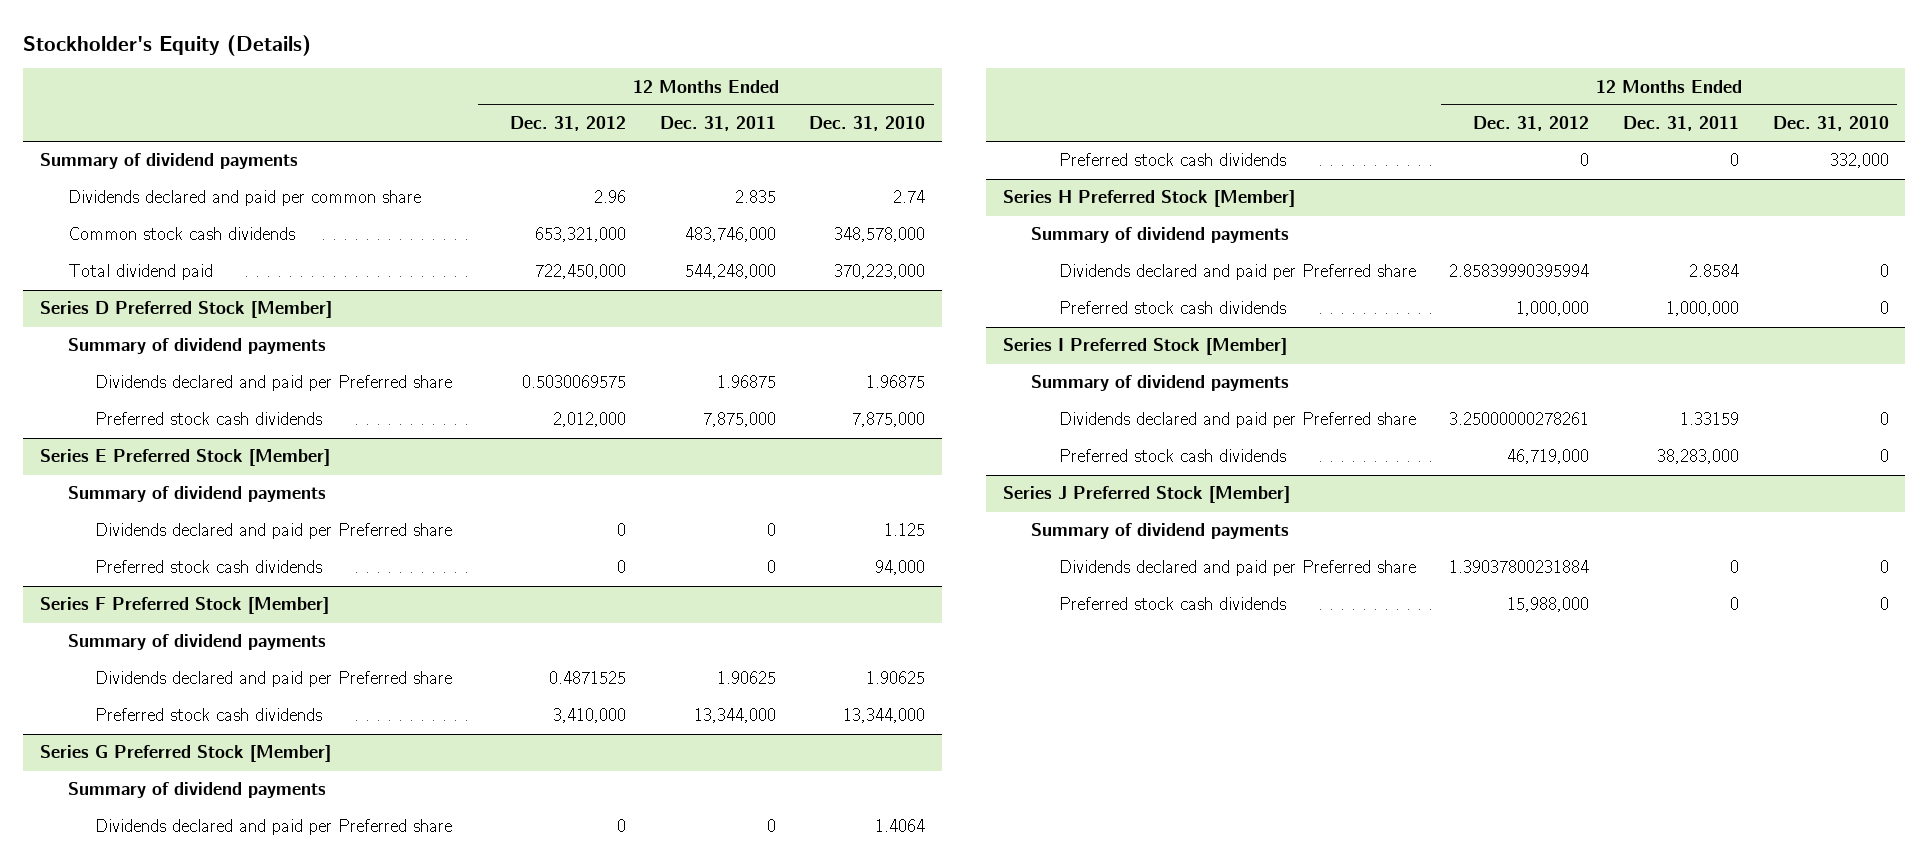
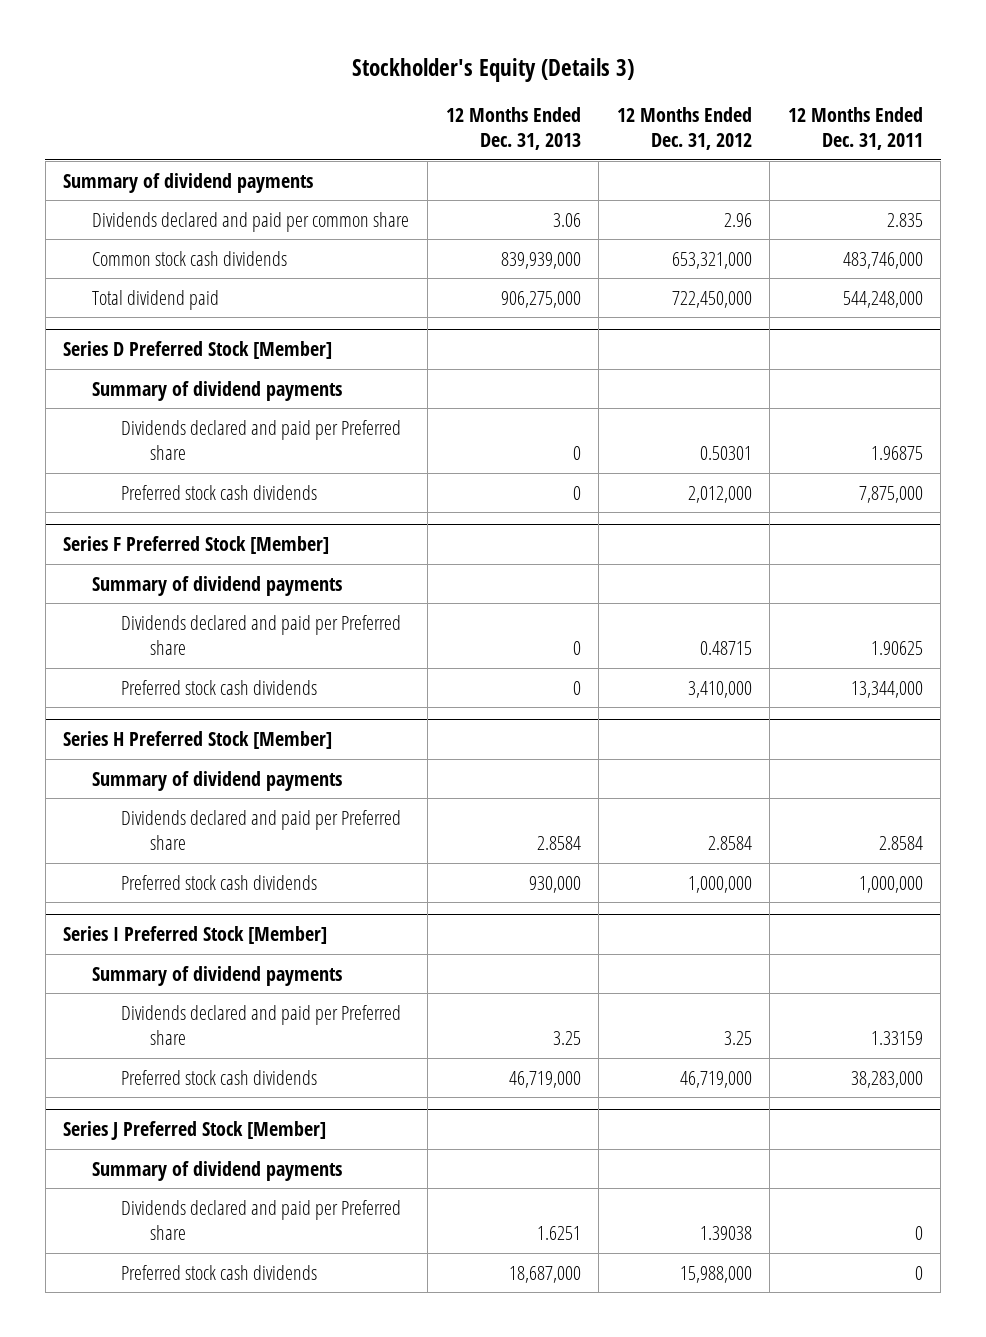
- Stockholder's Equity (Details)
+ Stockholder's Equity (Details 3)
- | 12 Months Ended Dec. 31, 2012 | 12 Months Ended Dec. 31, 2011 | 12 Months Ended Dec. 31, 2010
+ | 12 Months Ended Dec. 31, 2013 | 12 Months Ended Dec. 31, 2012 | 12 Months Ended Dec. 31, 2011
@ Series D Preferred Stock [Member]
- Dividends declared and paid per Preferred share | 0.5030069575 | 1.96875 | 1.96875
+ Dividends declared and paid per Preferred share | 0 | 0.50301 | 1.96875
- Series E Preferred Stock [Member]
- Summary of dividend payments
- Dividends declared and paid per Preferred share | 0 | 0 | 1.125
- Preferred stock cash dividends | 0 | 0 | 94,000
@ Series F Preferred Stock [Member]
- Dividends declared and paid per Preferred share | 0.4871525 | 1.90625 | 1.90625
+ Dividends declared and paid per Preferred share | 0 | 0.48715 | 1.90625
- Series G Preferred Stock [Member]
- Summary of dividend payments
- Dividends declared and paid per Preferred share | 0 | 0 | 1.4064
- Preferred stock cash dividends | 0 | 0 | 332,000
@ Series H Preferred Stock [Member]
- Dividends declared and paid per Preferred share | 2.85839990395994 | 2.8584 | 0
+ Dividends declared and paid per Preferred share | 2.8584 | 2.8584 | 2.8584
@ Series I Preferred Stock [Member]
- Dividends declared and paid per Preferred share | 3.25000000278261 | 1.33159 | 0
+ Dividends declared and paid per Preferred share | 3.25 | 3.25 | 1.33159
@ Series J Preferred Stock [Member]
- Dividends declared and paid per Preferred share | 1.39037800231884 | 0 | 0
+ Dividends declared and paid per Preferred share | 1.6251 | 1.39038 | 0

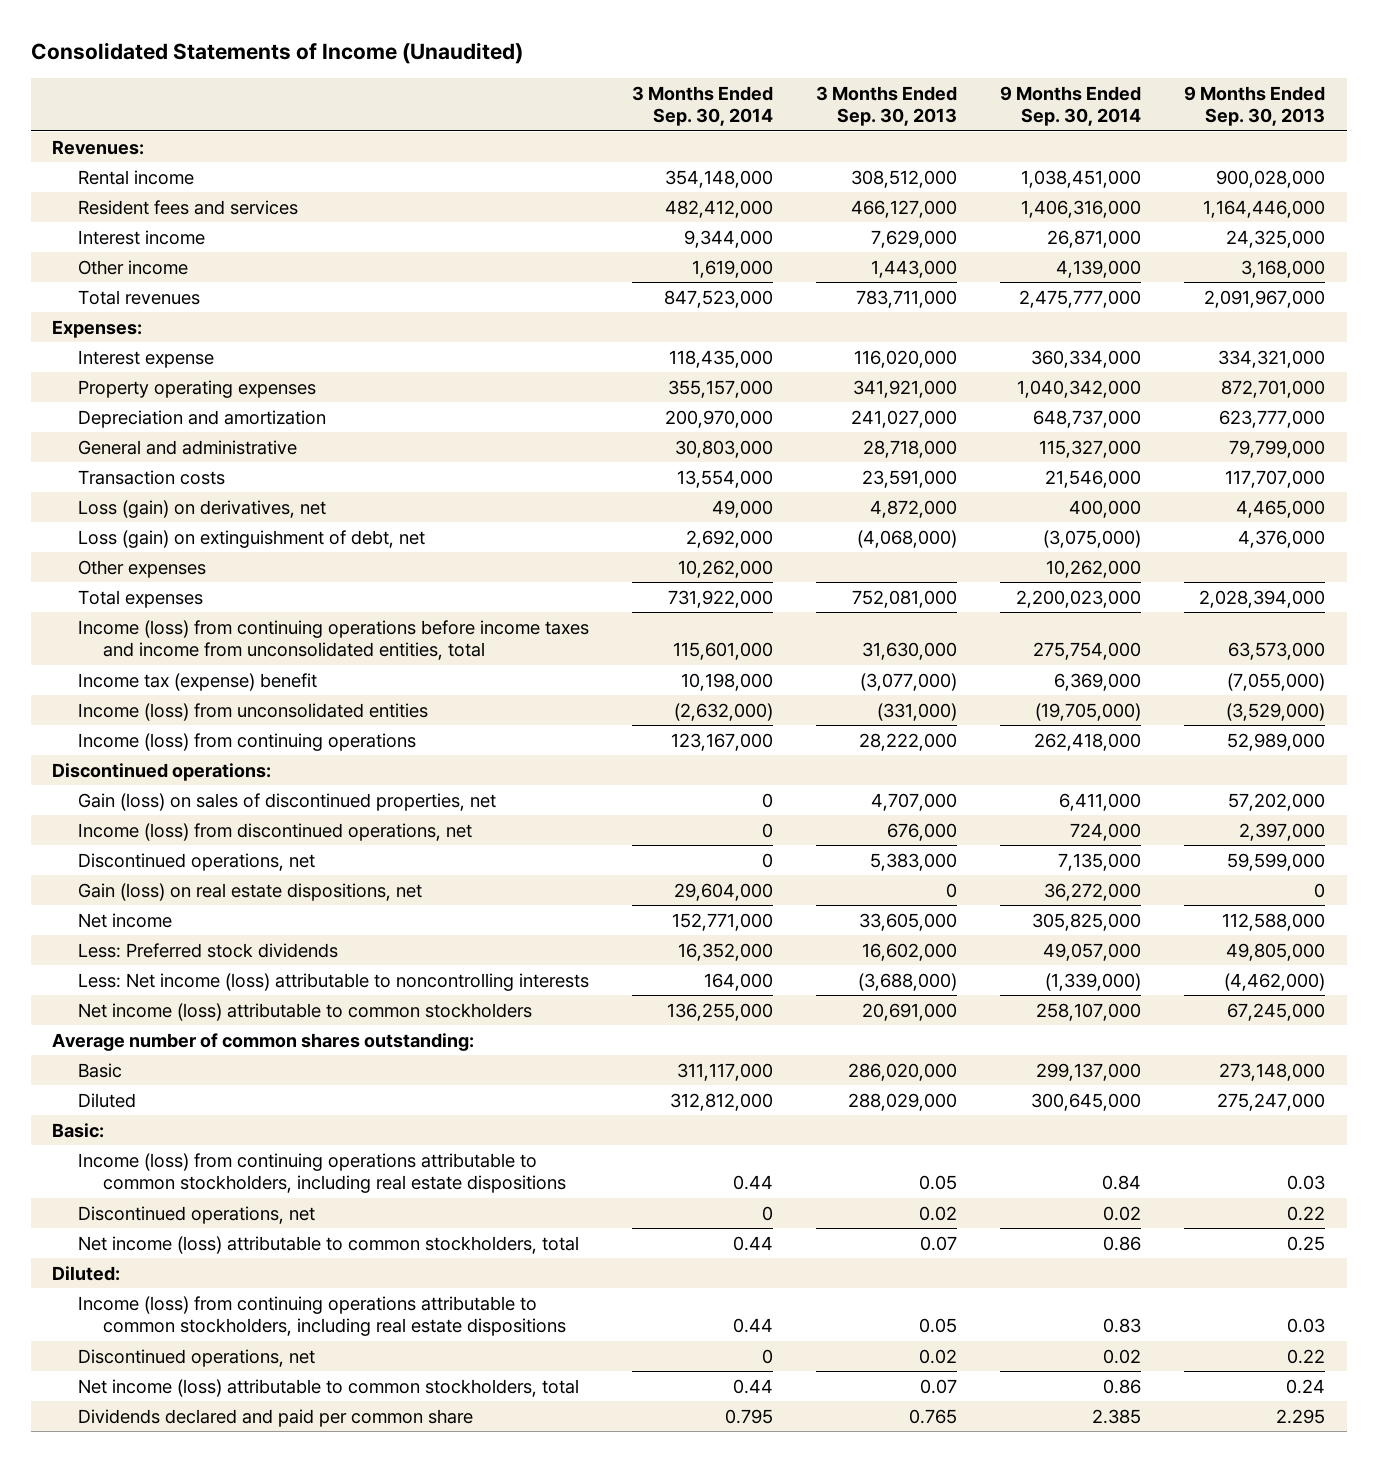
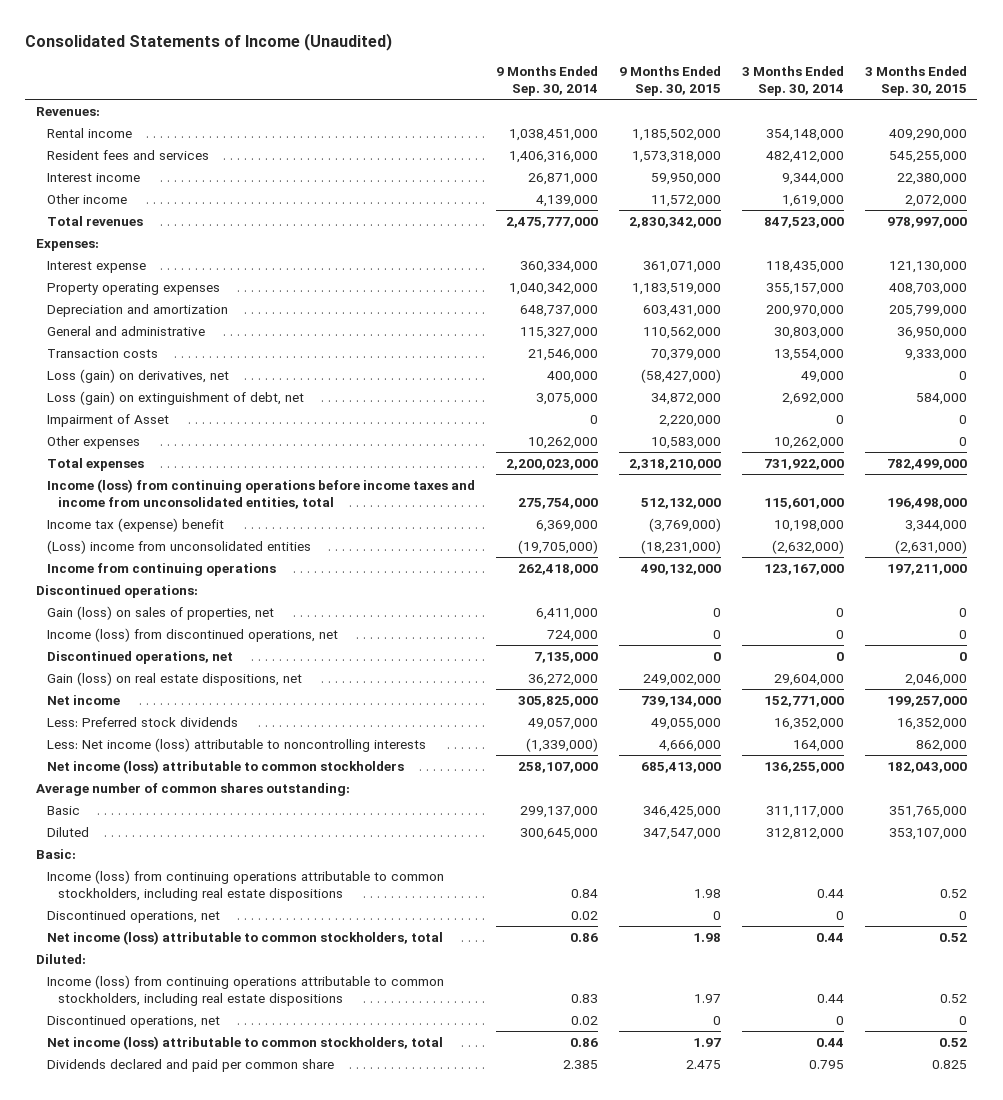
- | 3 Months Ended Sep. 30, 2014 | 3 Months Ended Sep. 30, 2013 | 9 Months Ended Sep. 30, 2014 | 9 Months Ended Sep. 30, 2013
+ | 9 Months Ended Sep. 30, 2014 | 9 Months Ended Sep. 30, 2015 | 3 Months Ended Sep. 30, 2014 | 3 Months Ended Sep. 30, 2015
- Loss (gain) on extinguishment of debt, net | 2,692,000 | (4,068,000) | (3,075,000) | 4,376,000
+ Loss (gain) on extinguishment of debt, net | 3,075,000 | 34,872,000 | 2,692,000 | 584,000
+ Impairment of Asset | 0 | 2,220,000 | 0 | 0
- Income (loss) from unconsolidated entities | (2,632,000) | (331,000) | (19,705,000) | (3,529,000)
- Income (loss) from continuing operations | 123,167,000 | 28,222,000 | 262,418,000 | 52,989,000
+ (Loss) income from unconsolidated entities | (19,705,000) | (18,231,000) | (2,632,000) | (2,631,000)
+ Income from continuing operations | 262,418,000 | 490,132,000 | 123,167,000 | 197,211,000
- Gain (loss) on sales of discontinued properties, net | 0 | 4,707,000 | 6,411,000 | 57,202,000
+ Gain (loss) on sales of properties, net | 6,411,000 | 0 | 0 | 0

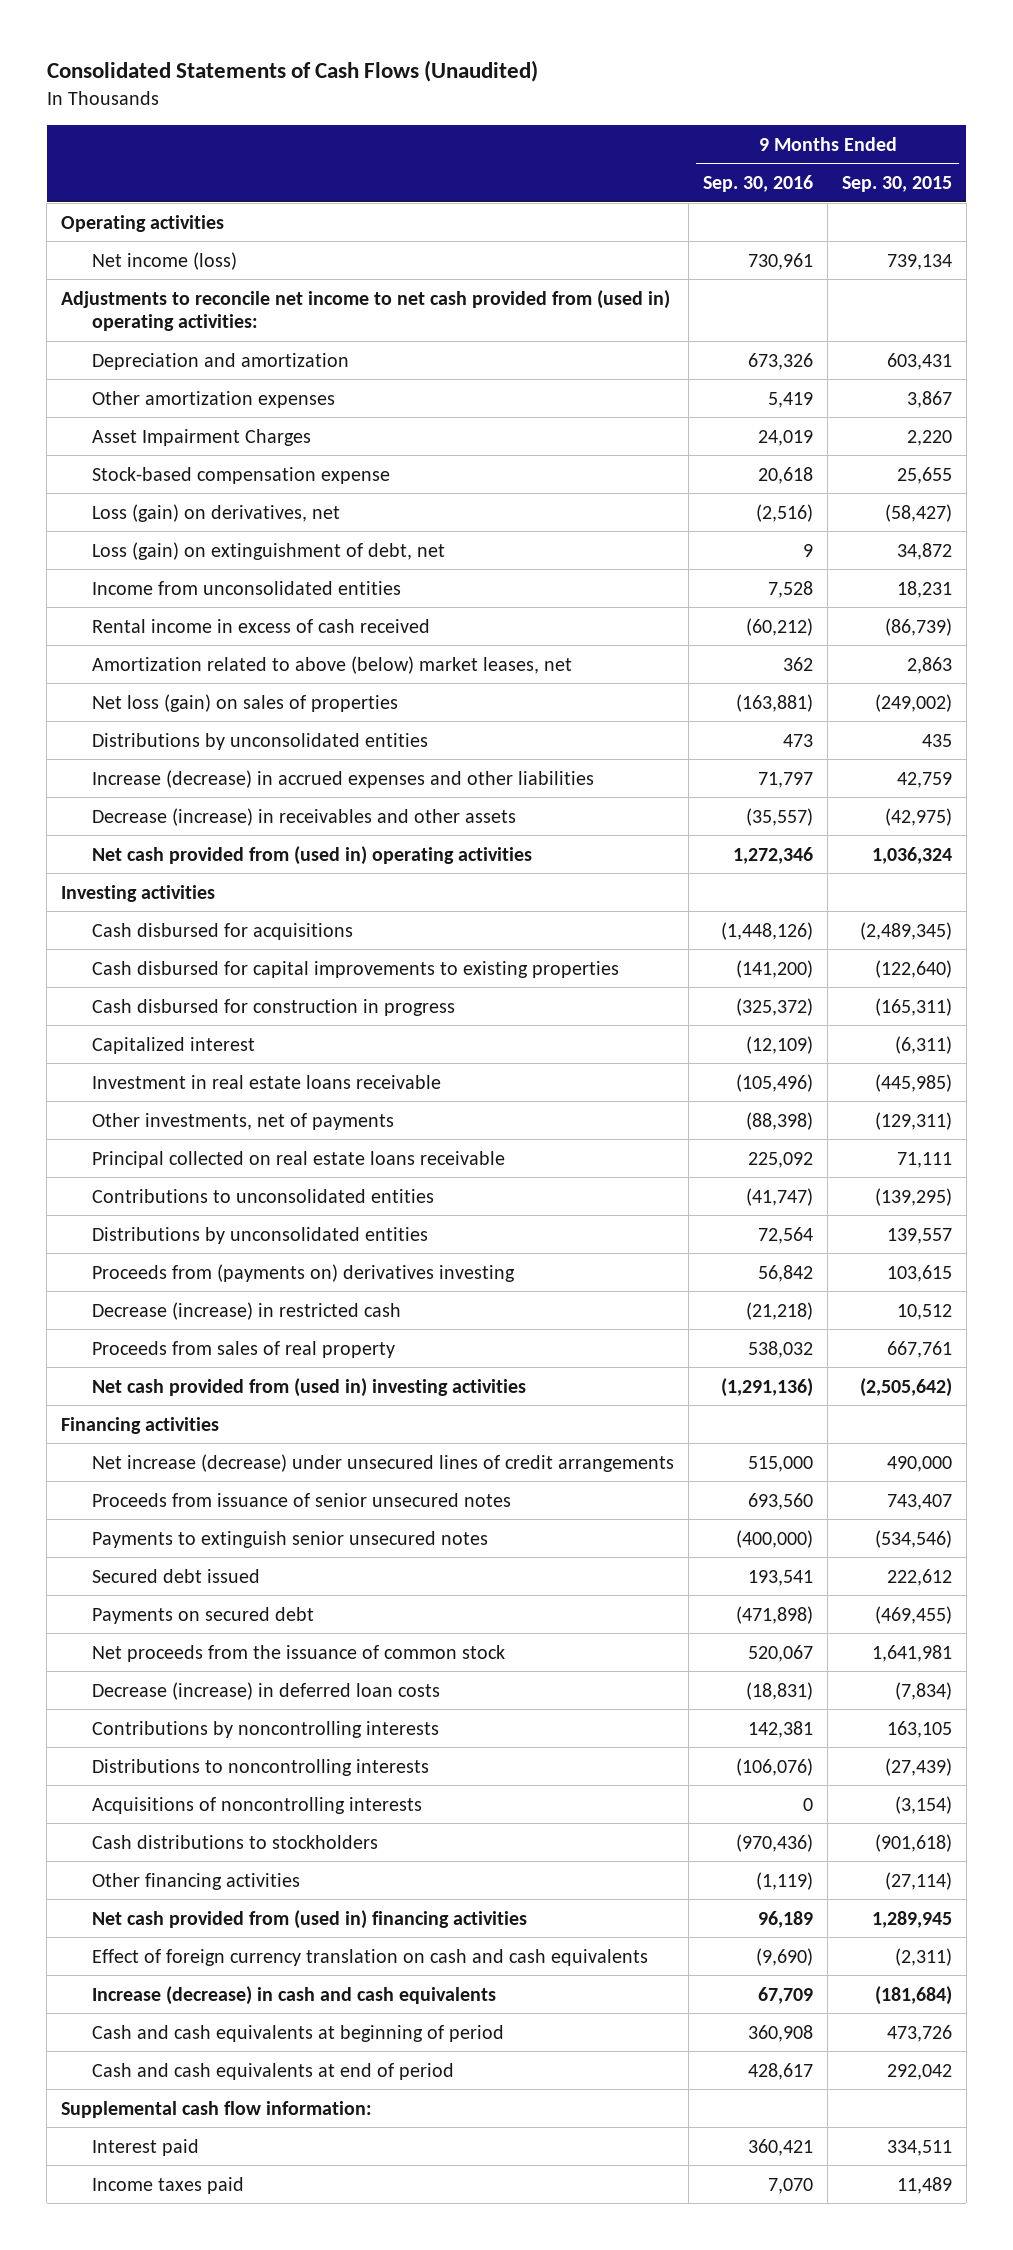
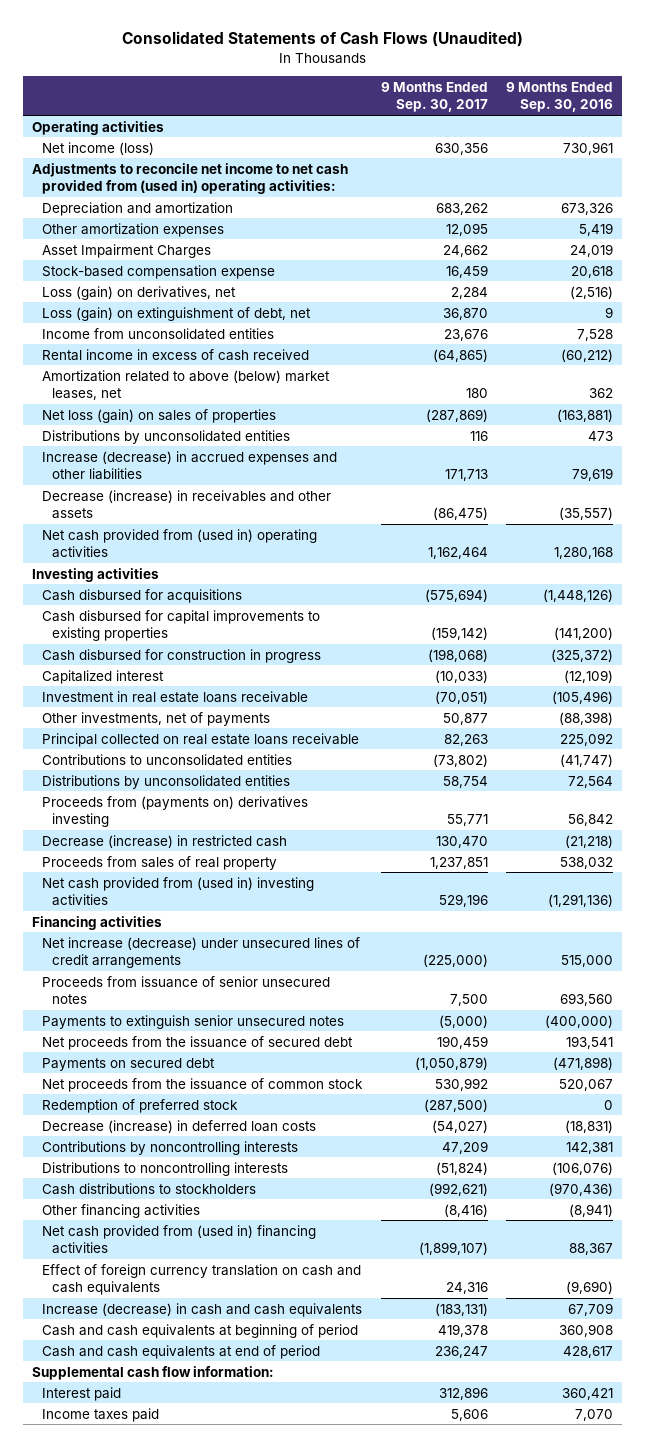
- | 9 Months Ended Sep. 30, 2016 | 9 Months Ended Sep. 30, 2015
+ | 9 Months Ended Sep. 30, 2017 | 9 Months Ended Sep. 30, 2016
- Increase (decrease) in accrued expenses and other liabilities | 71,797 | 42,759
+ Increase (decrease) in accrued expenses and other liabilities | 171,713 | 79,619
- Net cash provided from (used in) operating activities | 1,272,346 | 1,036,324
+ Net cash provided from (used in) operating activities | 1,162,464 | 1,280,168
- Secured debt issued | 193,541 | 222,612
+ Net proceeds from the issuance of secured debt | 190,459 | 193,541
+ Redemption of preferred stock | (287,500) | 0
- Acquisitions of noncontrolling interests | 0 | (3,154)
- Other financing activities | (1,119) | (27,114)
- Net cash provided from (used in) financing activities | 96,189 | 1,289,945
+ Other financing activities | (8,416) | (8,941)
+ Net cash provided from (used in) financing activities | (1,899,107) | 88,367

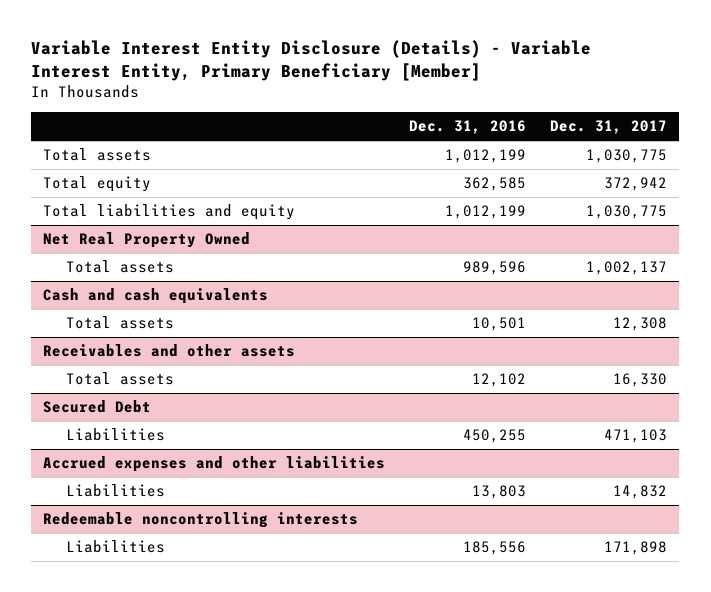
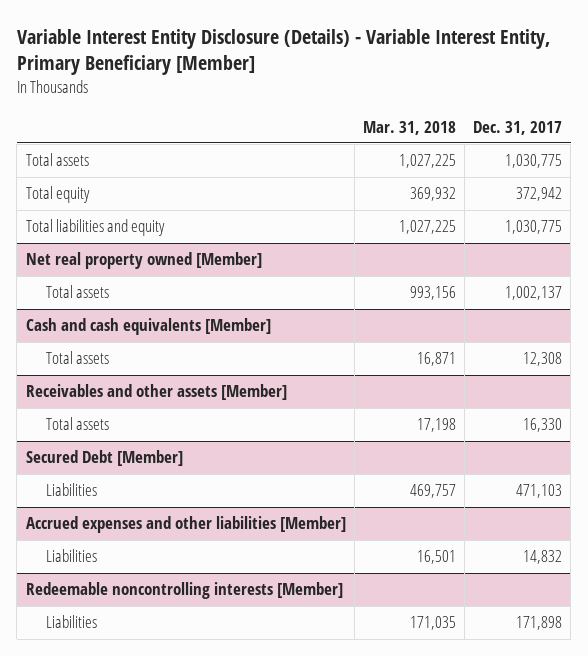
- | Dec. 31, 2016 | Dec. 31, 2017
+ | Mar. 31, 2018 | Dec. 31, 2017
- Net Real Property Owned
+ Net real property owned [Member]
- Cash and cash equivalents
+ Cash and cash equivalents [Member]
- Receivables and other assets
+ Receivables and other assets [Member]
- Secured Debt
+ Secured Debt [Member]
- Accrued expenses and other liabilities
+ Accrued expenses and other liabilities [Member]
- Redeemable noncontrolling interests
+ Redeemable noncontrolling interests [Member]

